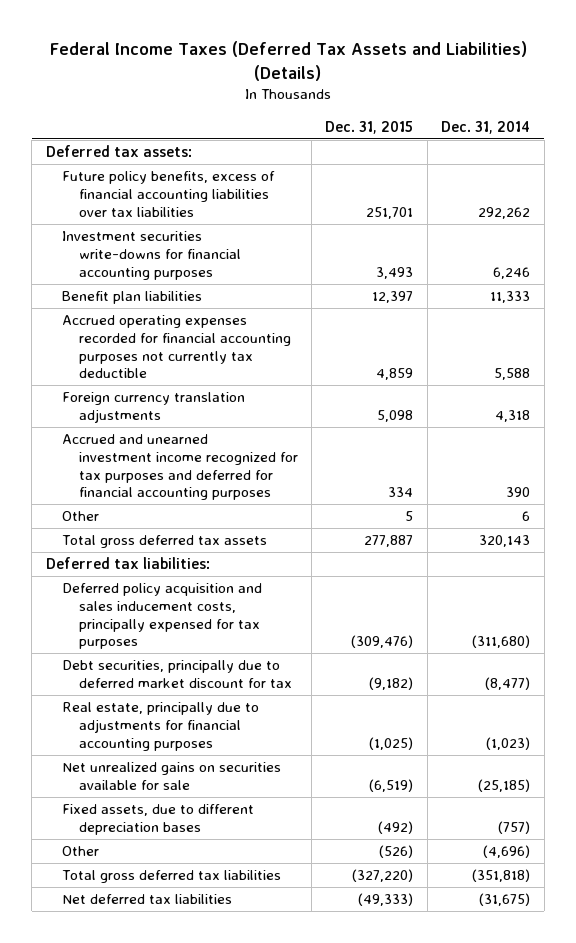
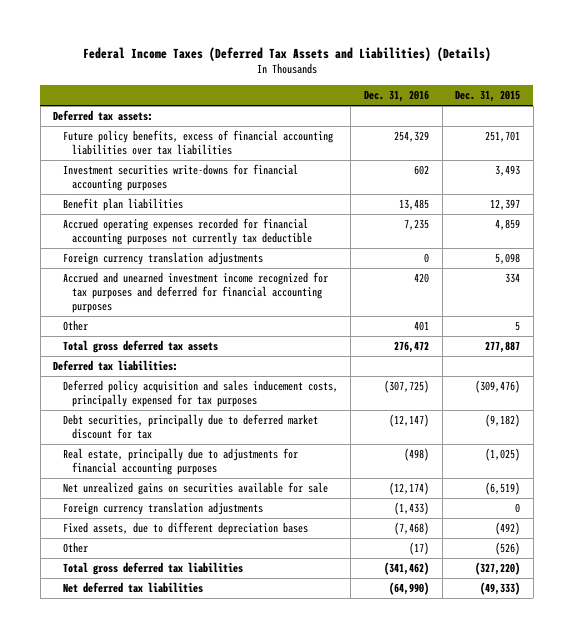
- | Dec. 31, 2015 | Dec. 31, 2014
+ | Dec. 31, 2016 | Dec. 31, 2015
+ Foreign currency translation adjustments | (1,433) | 0

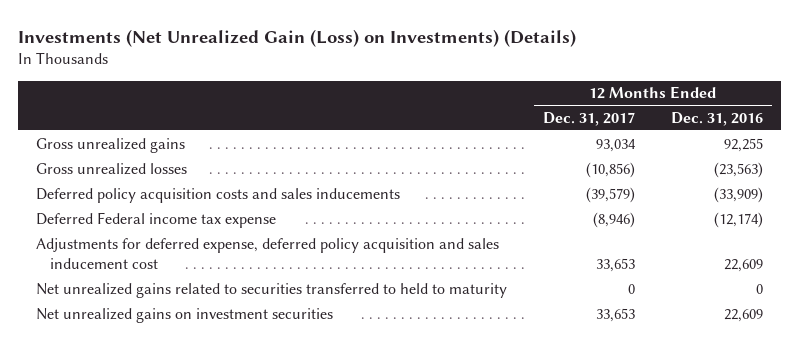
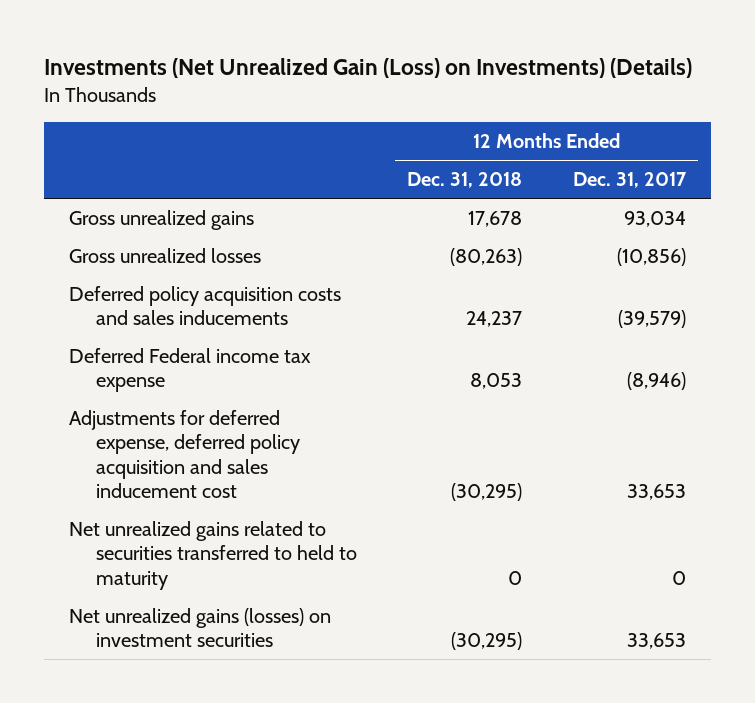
- | 12 Months Ended Dec. 31, 2017 | 12 Months Ended Dec. 31, 2016
+ | 12 Months Ended Dec. 31, 2018 | 12 Months Ended Dec. 31, 2017
- Net unrealized gains on investment securities | 33,653 | 22,609
+ Net unrealized gains (losses) on investment securities | (30,295) | 33,653

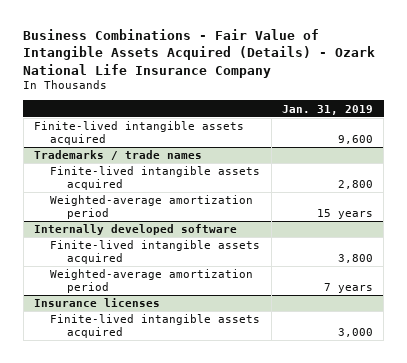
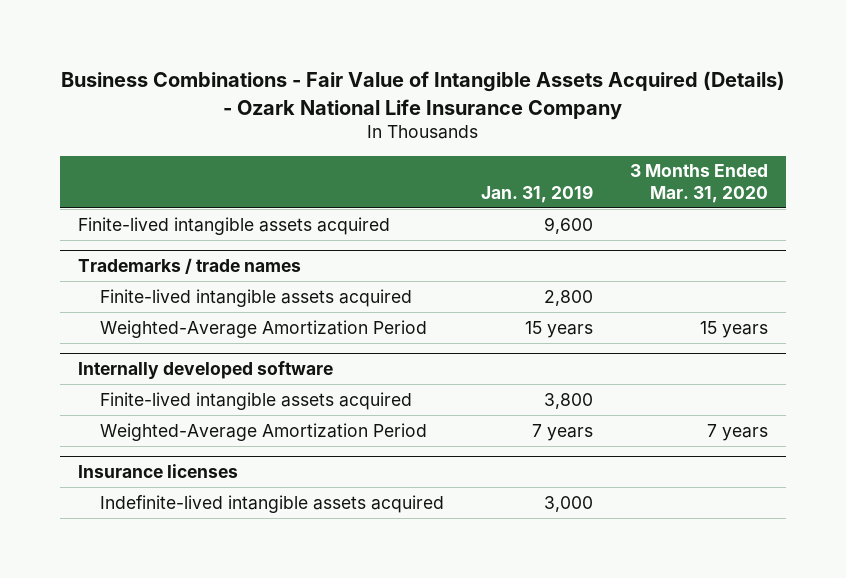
- | Jan. 31, 2019
+ | Jan. 31, 2019 | 3 Months Ended Mar. 31, 2020
@ Trademarks / trade names
- Weighted-average amortization period | 15 years
+ Weighted-Average Amortization Period | 15 years | 15 years
@ Internally developed software
- Weighted-average amortization period | 7 years
+ Weighted-Average Amortization Period | 7 years | 7 years
@ Insurance licenses
- Finite-lived intangible assets acquired | 3,000
+ Indefinite-lived intangible assets acquired | 3,000 |

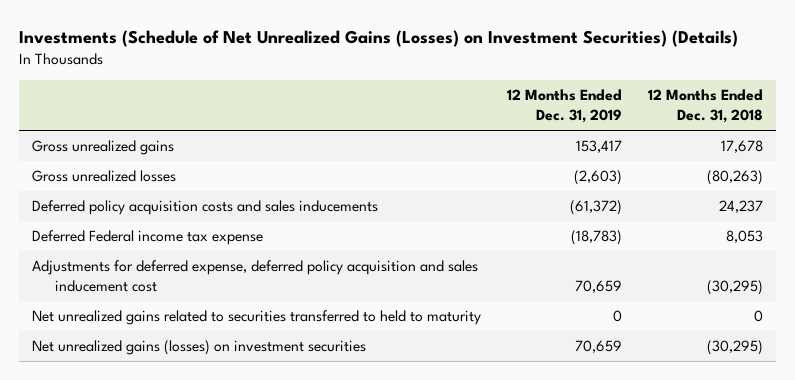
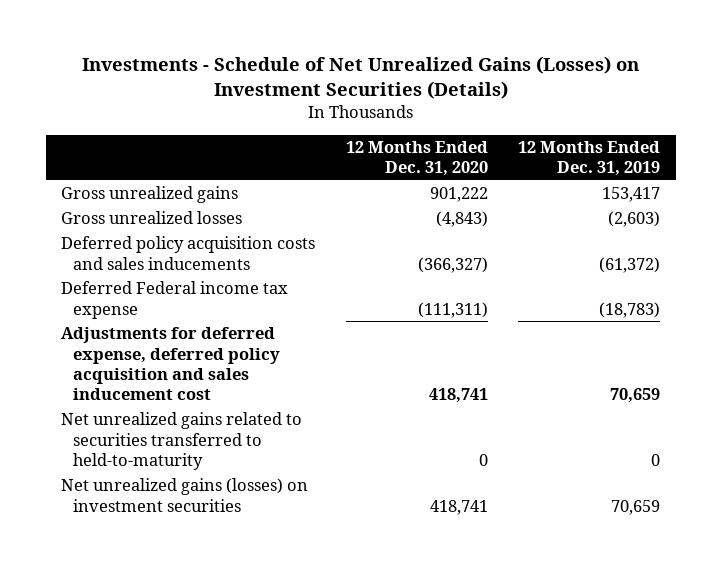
- Investments (Schedule of Net Unrealized Gains (Losses) on Investment Securities) (Details)
+ Investments - Schedule of Net Unrealized Gains (Losses) on Investment Securities (Details)
- | 12 Months Ended Dec. 31, 2019 | 12 Months Ended Dec. 31, 2018
+ | 12 Months Ended Dec. 31, 2020 | 12 Months Ended Dec. 31, 2019
- Net unrealized gains related to securities transferred to held to maturity | 0 | 0
+ Net unrealized gains related to securities transferred to held-to-maturity | 0 | 0

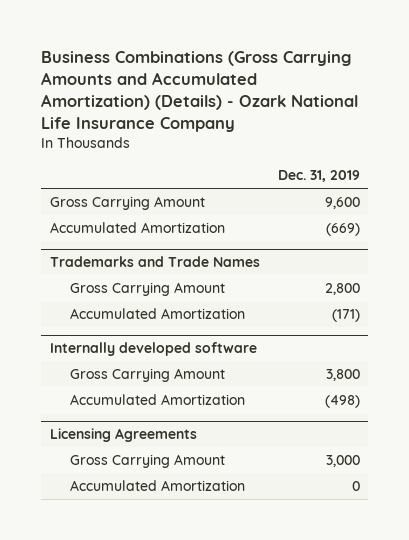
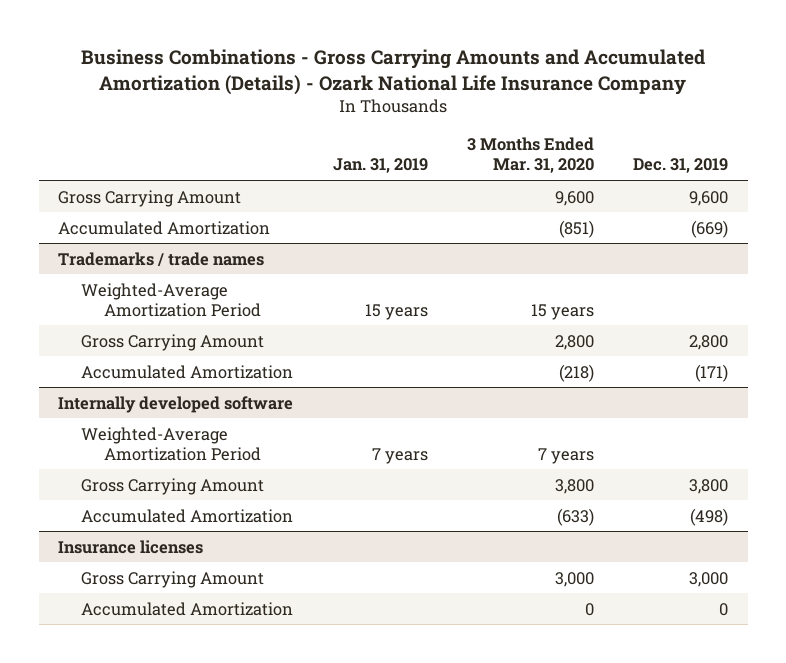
- Business Combinations (Gross Carrying Amounts and Accumulated Amortization) (Details) - Ozark National Life Insurance Company
+ Business Combinations - Gross Carrying Amounts and Accumulated Amortization (Details) - Ozark National Life Insurance Company
- | Dec. 31, 2019
+ | Jan. 31, 2019 | 3 Months Ended Mar. 31, 2020 | Dec. 31, 2019
- Trademarks and Trade Names
+ Trademarks / trade names
+ Weighted-Average Amortization Period | 15 years | 15 years |
@ Internally developed software
+ Weighted-Average Amortization Period | 7 years | 7 years |
- Licensing Agreements
+ Insurance licenses

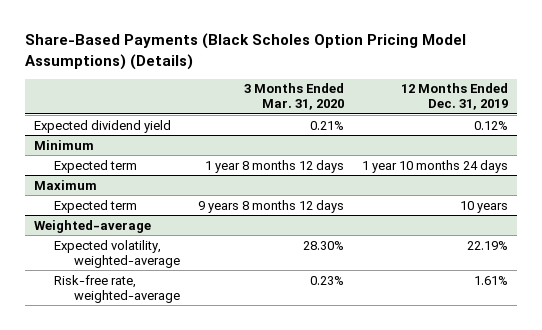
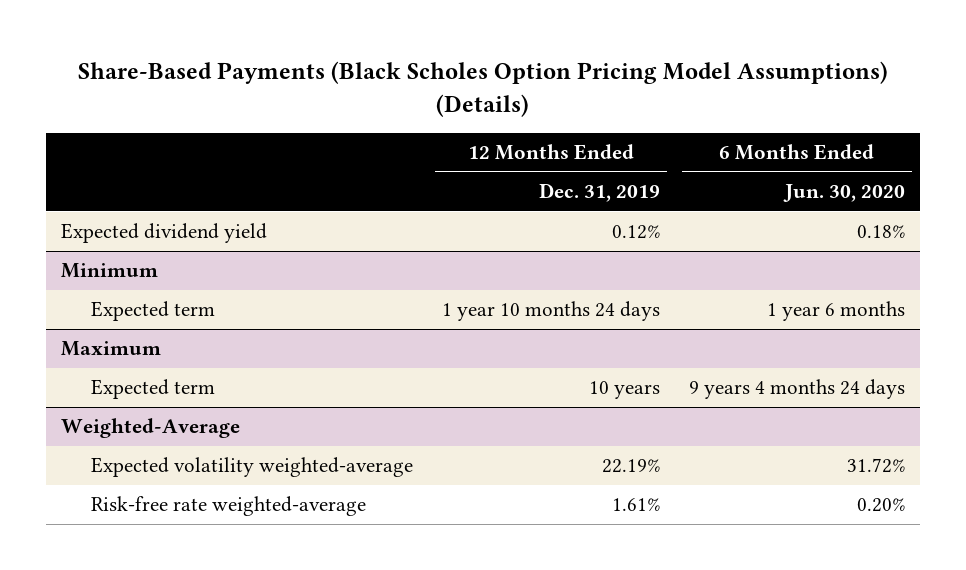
- | 3 Months Ended Mar. 31, 2020 | 12 Months Ended Dec. 31, 2019
+ | 12 Months Ended Dec. 31, 2019 | 6 Months Ended Jun. 30, 2020
- Weighted-average
- Expected volatility, weighted-average | 28.30% | 22.19%
- Risk-free rate, weighted-average | 0.23% | 1.61%
+ Weighted-Average
+ Expected volatility weighted-average | 22.19% | 31.72%
+ Risk-free rate weighted-average | 1.61% | 0.20%

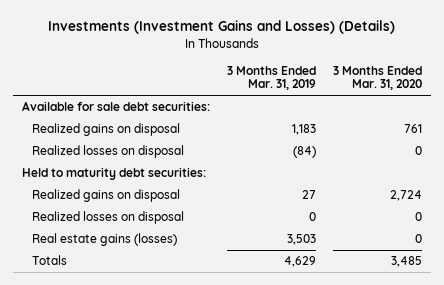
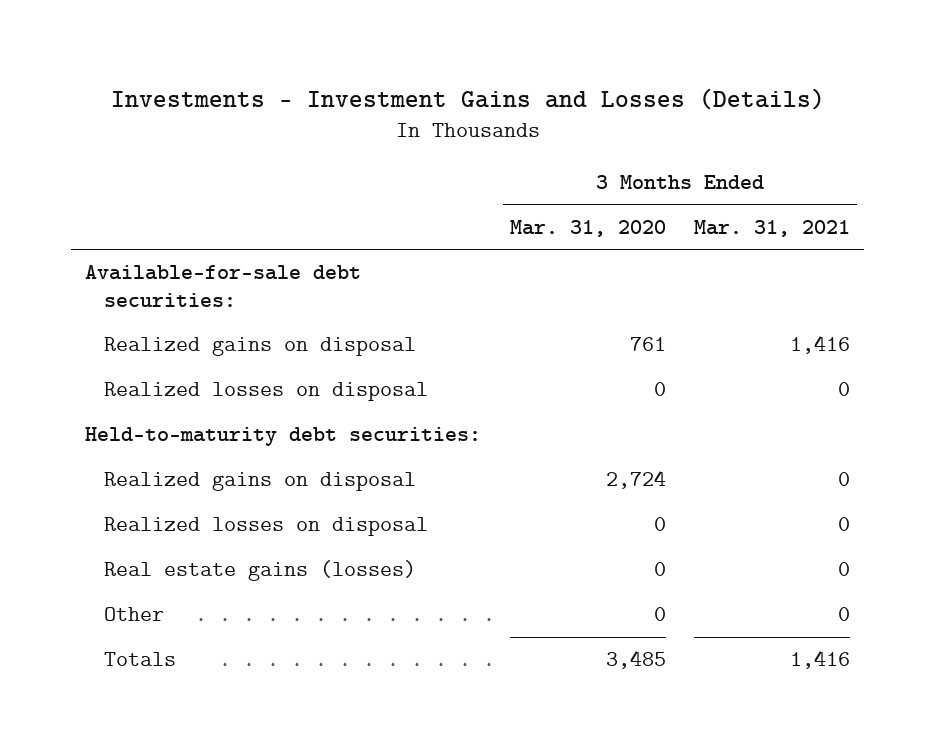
- Investments (Investment Gains and Losses) (Details)
+ Investments - Investment Gains and Losses (Details)
- | 3 Months Ended Mar. 31, 2019 | 3 Months Ended Mar. 31, 2020
+ | 3 Months Ended Mar. 31, 2020 | 3 Months Ended Mar. 31, 2021
- Available for sale debt securities:
+ Available-for-sale debt securities:
- Held to maturity debt securities:
+ Held-to-maturity debt securities:
+ Other | 0 | 0

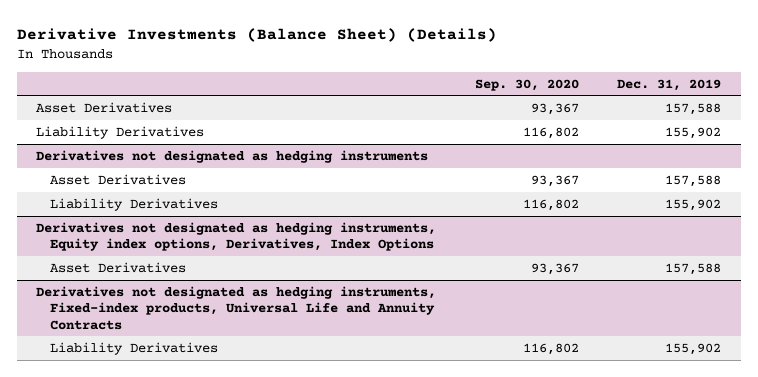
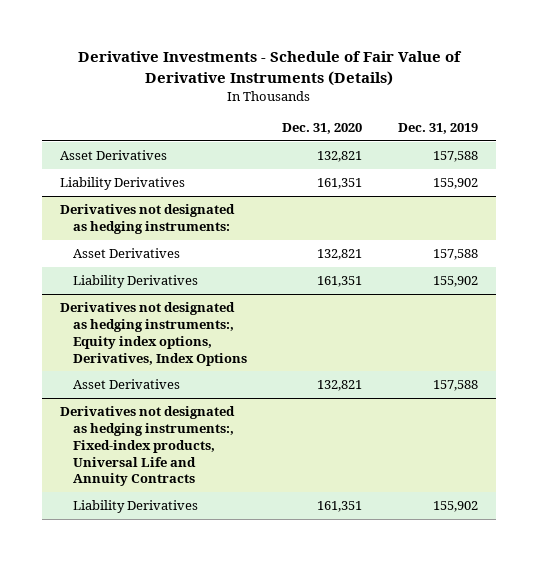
- Derivative Investments (Balance Sheet) (Details)
+ Derivative Investments - Schedule of Fair Value of Derivative Instruments (Details)
- | Sep. 30, 2020 | Dec. 31, 2019
+ | Dec. 31, 2020 | Dec. 31, 2019
- Derivatives not designated as hedging instruments
+ Derivatives not designated as hedging instruments:
- Derivatives not designated as hedging instruments, Equity index options, Derivatives, Index Options
+ Derivatives not designated as hedging instruments:, Equity index options, Derivatives, Index Options
- Derivatives not designated as hedging instruments, Fixed-index products, Universal Life and Annuity Contracts
+ Derivatives not designated as hedging instruments:, Fixed-index products, Universal Life and Annuity Contracts

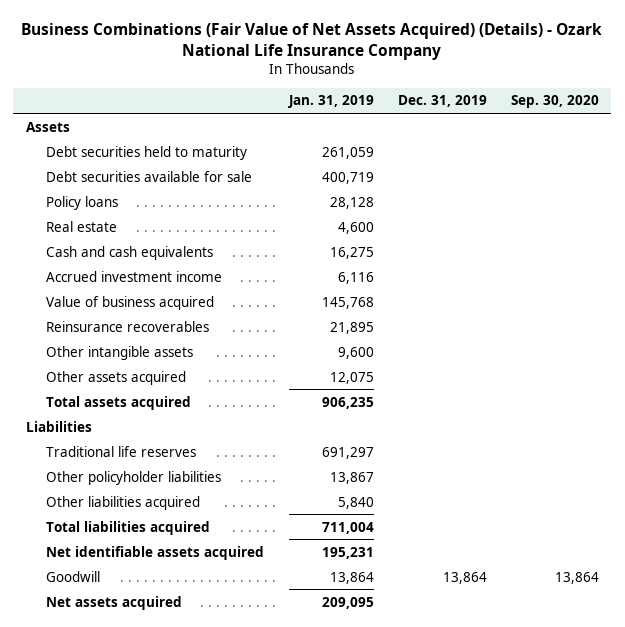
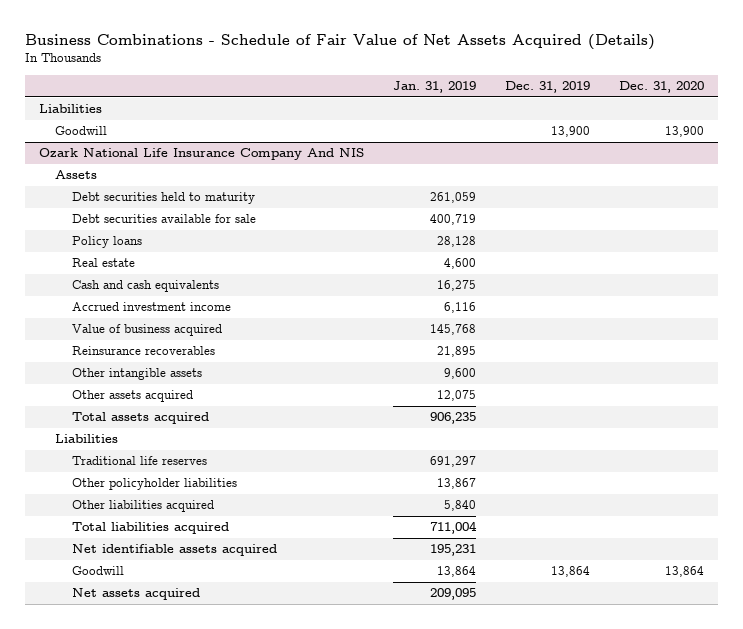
- Business Combinations (Fair Value of Net Assets Acquired) (Details) - Ozark National Life Insurance Company
+ Business Combinations - Schedule of Fair Value of Net Assets Acquired (Details)
- | Jan. 31, 2019 | Dec. 31, 2019 | Sep. 30, 2020
+ | Jan. 31, 2019 | Dec. 31, 2019 | Dec. 31, 2020
+ Liabilities
+ Goodwill | | 13,900 | 13,900
+ Ozark National Life Insurance Company And NIS

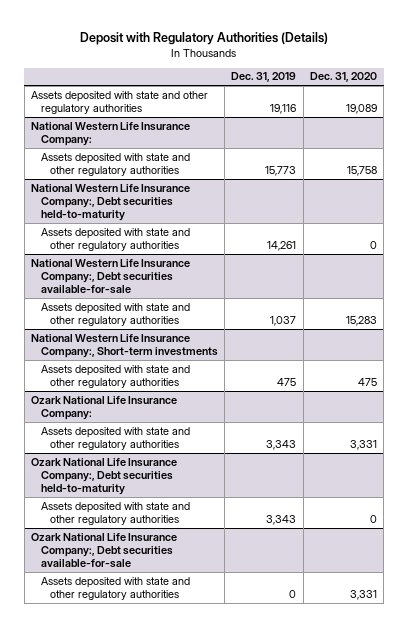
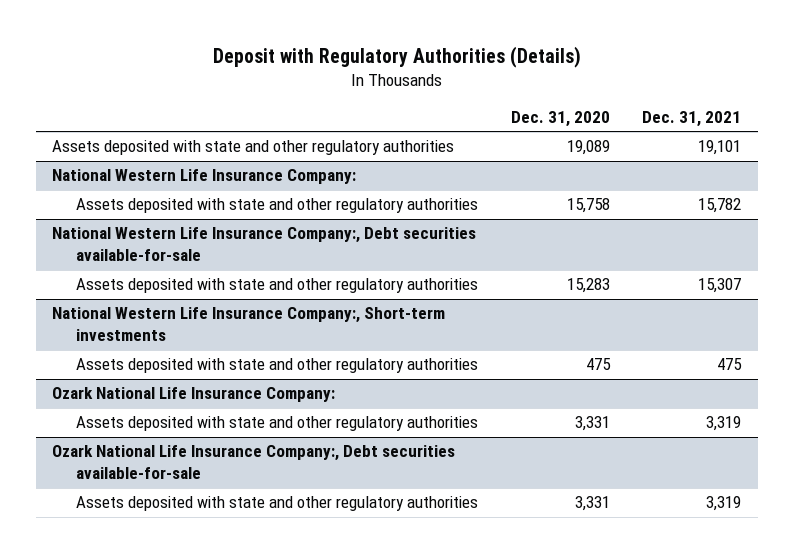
- | Dec. 31, 2019 | Dec. 31, 2020
+ | Dec. 31, 2020 | Dec. 31, 2021
- National Western Life Insurance Company:, Debt securities held-to-maturity
- Assets deposited with state and other regulatory authorities | 14,261 | 0
- Ozark National Life Insurance Company:, Debt securities held-to-maturity
- Assets deposited with state and other regulatory authorities | 3,343 | 0

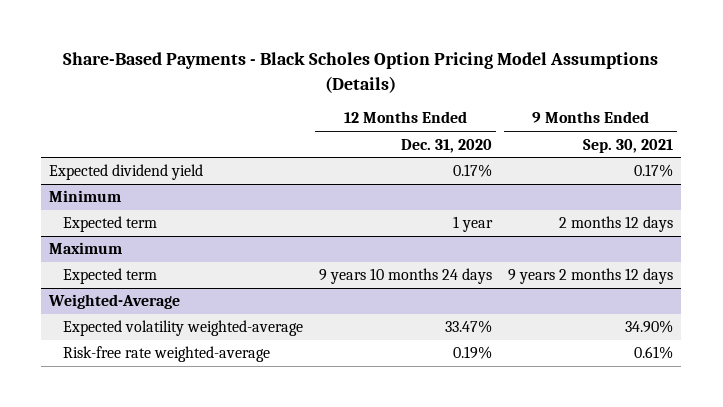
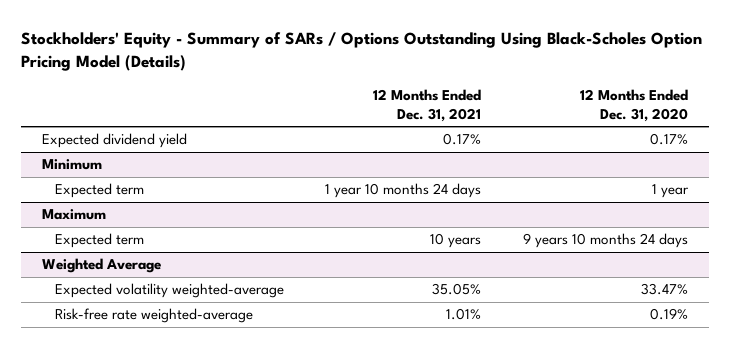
- Share-Based Payments - Black Scholes Option Pricing Model Assumptions (Details)
+ Stockholders' Equity - Summary of SARs / Options Outstanding Using Black-Scholes Option Pricing Model (Details)
- | 12 Months Ended Dec. 31, 2020 | 9 Months Ended Sep. 30, 2021
+ | 12 Months Ended Dec. 31, 2021 | 12 Months Ended Dec. 31, 2020
- Weighted-Average
+ Weighted Average

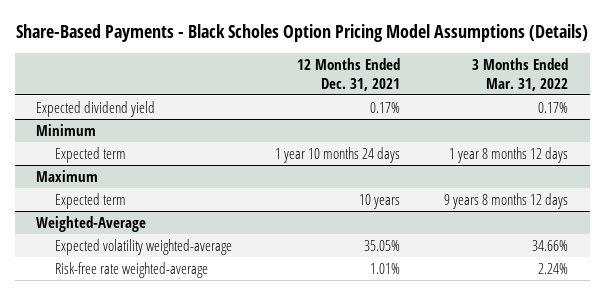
- Stockholders' Equity - Summary of SARs / Options Outstanding Using Black-Scholes Option Pricing Model (Details)
+ Share-Based Payments - Black Scholes Option Pricing Model Assumptions (Details)
- | 12 Months Ended Dec. 31, 2021 | 12 Months Ended Dec. 31, 2020
+ | 12 Months Ended Dec. 31, 2021 | 3 Months Ended Mar. 31, 2022
- Weighted Average
+ Weighted-Average

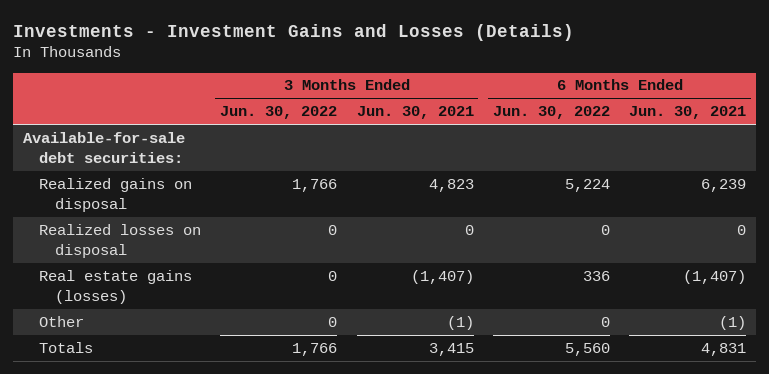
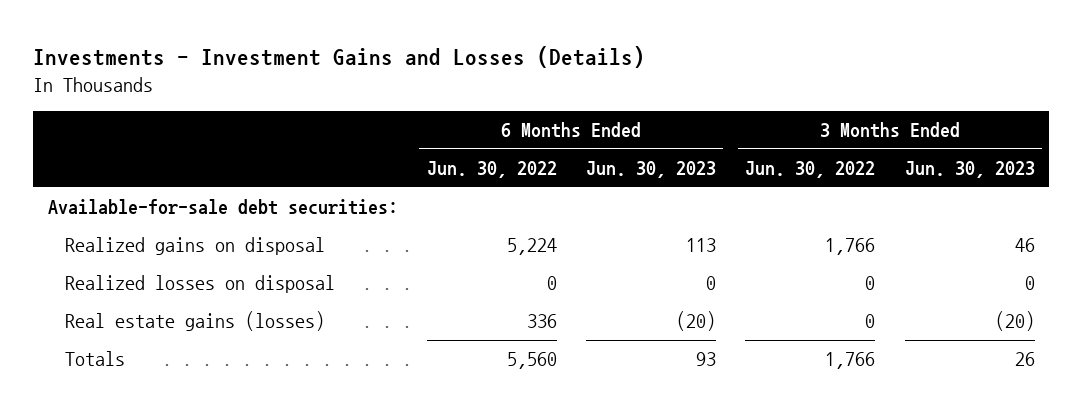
- | 3 Months Ended Jun. 30, 2022 | 3 Months Ended Jun. 30, 2021 | 6 Months Ended Jun. 30, 2022 | 6 Months Ended Jun. 30, 2021
+ | 6 Months Ended Jun. 30, 2022 | 6 Months Ended Jun. 30, 2023 | 3 Months Ended Jun. 30, 2022 | 3 Months Ended Jun. 30, 2023
- Other | 0 | (1) | 0 | (1)

